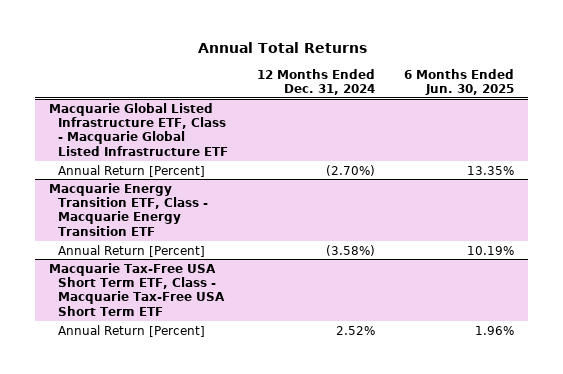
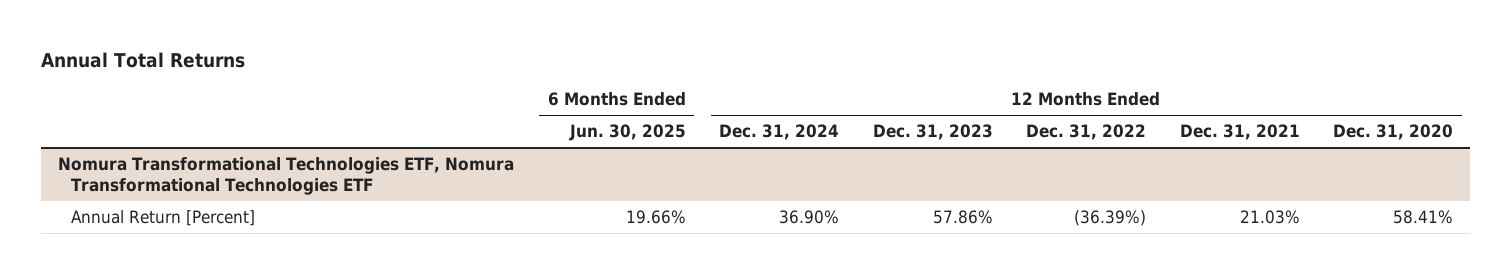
- | 12 Months Ended Dec. 31, 2024 | 6 Months Ended Jun. 30, 2025
+ | 6 Months Ended Jun. 30, 2025 | 12 Months Ended Dec. 31, 2024 | 12 Months Ended Dec. 31, 2023 | 12 Months Ended Dec. 31, 2022 | 12 Months Ended Dec. 31, 2021 | 12 Months Ended Dec. 31, 2020
- Macquarie Global Listed Infrastructure ETF, Class - Macquarie Global Listed Infrastructure ETF
- Annual Return [Percent] | (2.70%) | 13.35%
- Macquarie Energy Transition ETF, Class - Macquarie Energy Transition ETF
- Annual Return [Percent] | (3.58%) | 10.19%
- Macquarie Tax-Free USA Short Term ETF, Class - Macquarie Tax-Free USA Short Term ETF
- Annual Return [Percent] | 2.52% | 1.96%
+ Nomura Transformational Technologies ETF, Nomura Transformational Technologies ETF
+ Annual Return [Percent] | 19.66% | 36.90% | 57.86% | (36.39%) | 21.03% | 58.41%

